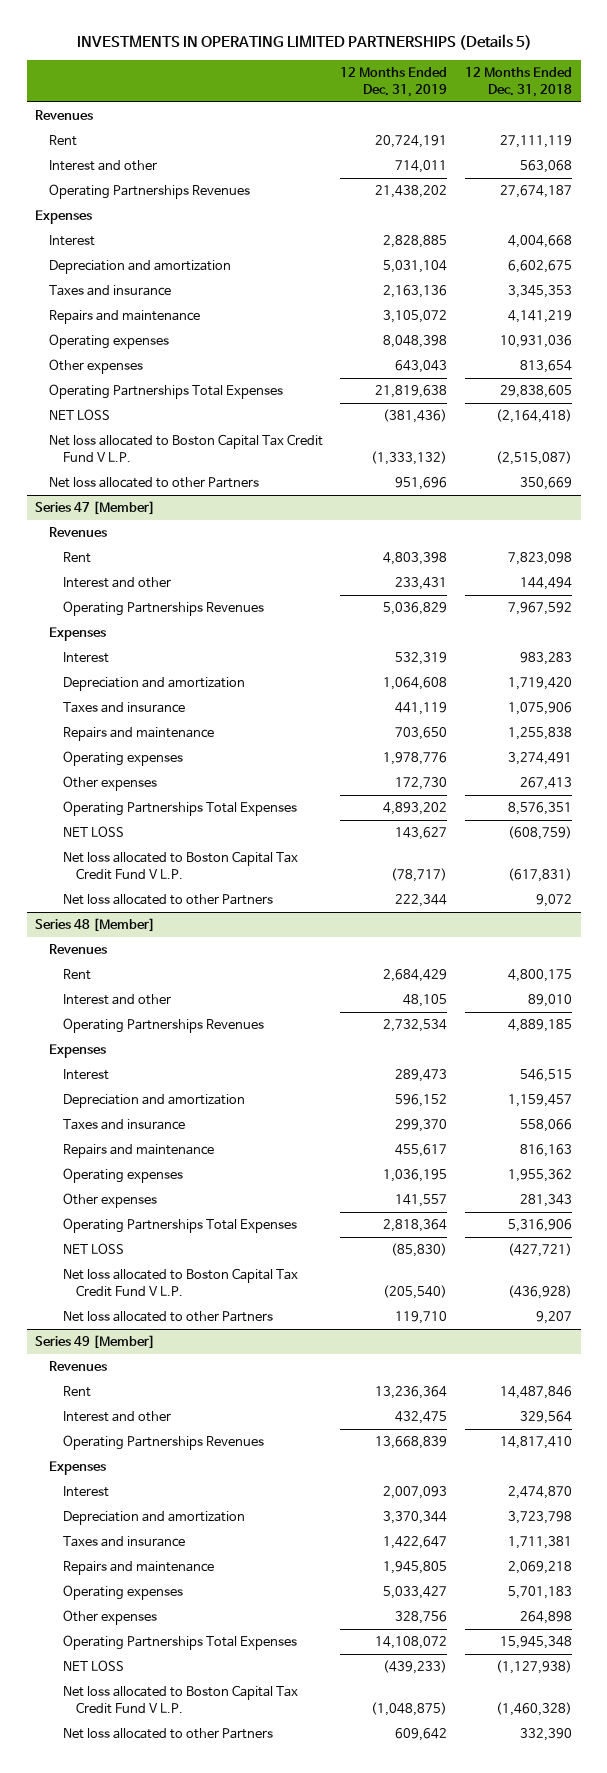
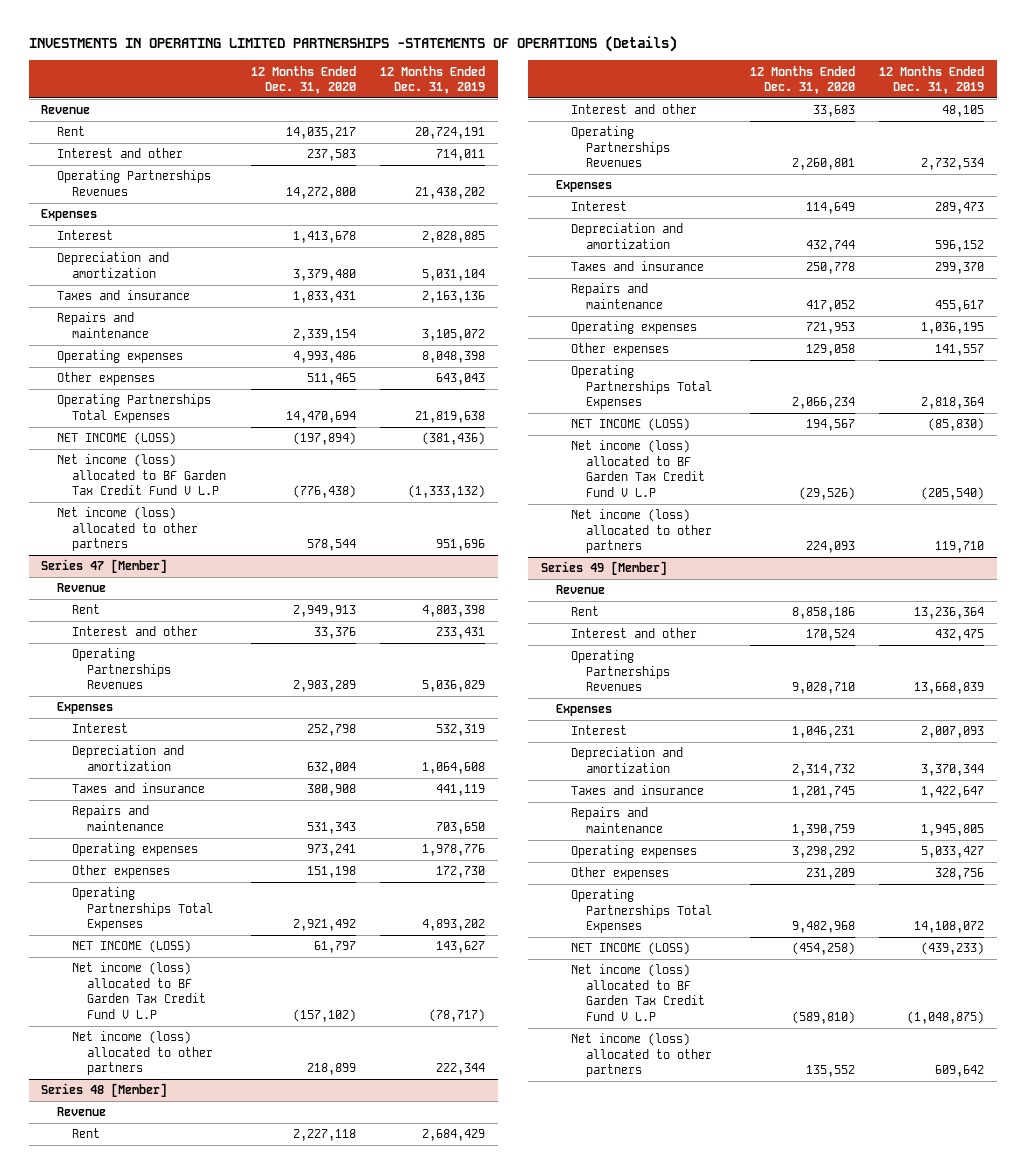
- INVESTMENTS IN OPERATING LIMITED PARTNERSHIPS (Details 5)
+ INVESTMENTS IN OPERATING LIMITED PARTNERSHIPS -STATEMENTS OF OPERATIONS (Details)
- | 12 Months Ended Dec. 31, 2019 | 12 Months Ended Dec. 31, 2018
+ | 12 Months Ended Dec. 31, 2020 | 12 Months Ended Dec. 31, 2019
- Revenues
+ Revenue
- NET LOSS | (381,436) | (2,164,418)
- Net loss allocated to Boston Capital Tax Credit Fund V L.P. | (1,333,132) | (2,515,087)
- Net loss allocated to other Partners | 951,696 | 350,669
+ NET INCOME (LOSS) | (197,894) | (381,436)
+ Net income (loss) allocated to BF Garden Tax Credit Fund V L.P | (776,438) | (1,333,132)
+ Net income (loss) allocated to other partners | 578,544 | 951,696
@ Series 47 [Member]
- Revenues
+ Revenue
- NET LOSS | 143,627 | (608,759)
- Net loss allocated to Boston Capital Tax Credit Fund V L.P. | (78,717) | (617,831)
- Net loss allocated to other Partners | 222,344 | 9,072
+ NET INCOME (LOSS) | 61,797 | 143,627
+ Net income (loss) allocated to BF Garden Tax Credit Fund V L.P | (157,102) | (78,717)
+ Net income (loss) allocated to other partners | 218,899 | 222,344
@ Series 48 [Member]
- Revenues
+ Revenue
- NET LOSS | (85,830) | (427,721)
- Net loss allocated to Boston Capital Tax Credit Fund V L.P. | (205,540) | (436,928)
- Net loss allocated to other Partners | 119,710 | 9,207
+ NET INCOME (LOSS) | 194,567 | (85,830)
+ Net income (loss) allocated to BF Garden Tax Credit Fund V L.P | (29,526) | (205,540)
+ Net income (loss) allocated to other partners | 224,093 | 119,710
@ Series 49 [Member]
- Revenues
+ Revenue
- NET LOSS | (439,233) | (1,127,938)
- Net loss allocated to Boston Capital Tax Credit Fund V L.P. | (1,048,875) | (1,460,328)
- Net loss allocated to other Partners | 609,642 | 332,390
+ NET INCOME (LOSS) | (454,258) | (439,233)
+ Net income (loss) allocated to BF Garden Tax Credit Fund V L.P | (589,810) | (1,048,875)
+ Net income (loss) allocated to other partners | 135,552 | 609,642

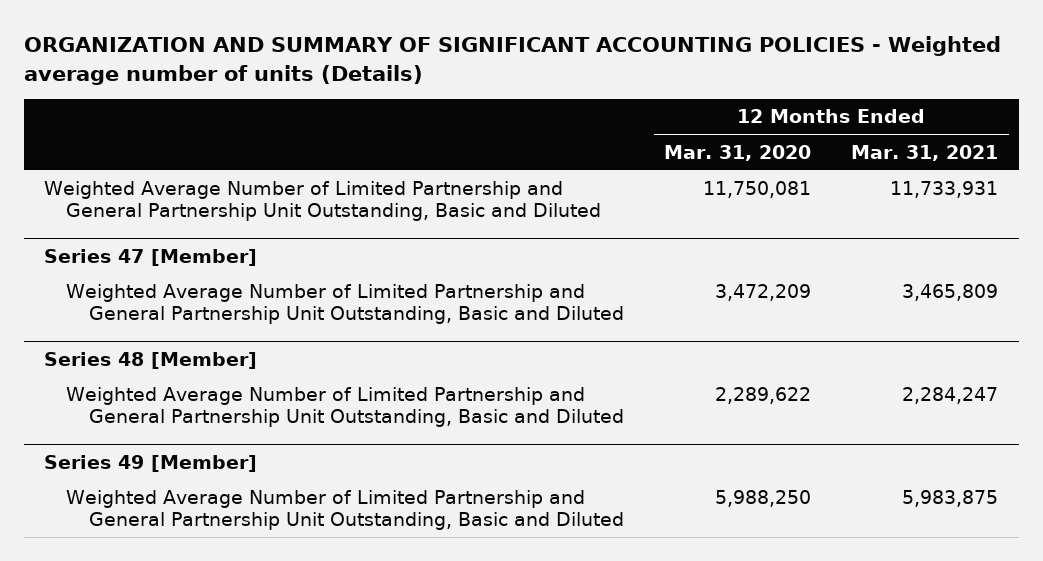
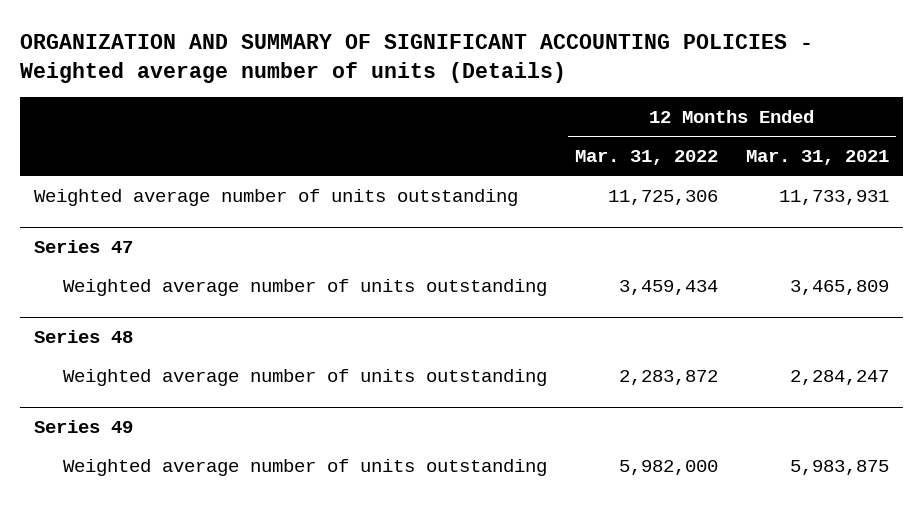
- | 12 Months Ended Mar. 31, 2020 | 12 Months Ended Mar. 31, 2021
+ | 12 Months Ended Mar. 31, 2022 | 12 Months Ended Mar. 31, 2021
- Weighted Average Number of Limited Partnership and General Partnership Unit Outstanding, Basic and Diluted | 11,750,081 | 11,733,931
- Series 47 [Member]
- Weighted Average Number of Limited Partnership and General Partnership Unit Outstanding, Basic and Diluted | 3,472,209 | 3,465,809
- Series 48 [Member]
- Weighted Average Number of Limited Partnership and General Partnership Unit Outstanding, Basic and Diluted | 2,289,622 | 2,284,247
- Series 49 [Member]
- Weighted Average Number of Limited Partnership and General Partnership Unit Outstanding, Basic and Diluted | 5,988,250 | 5,983,875
+ Weighted average number of units outstanding | 11,725,306 | 11,733,931
+ Series 47
+ Weighted average number of units outstanding | 3,459,434 | 3,465,809
+ Series 48
+ Weighted average number of units outstanding | 2,283,872 | 2,284,247
+ Series 49
+ Weighted average number of units outstanding | 5,982,000 | 5,983,875

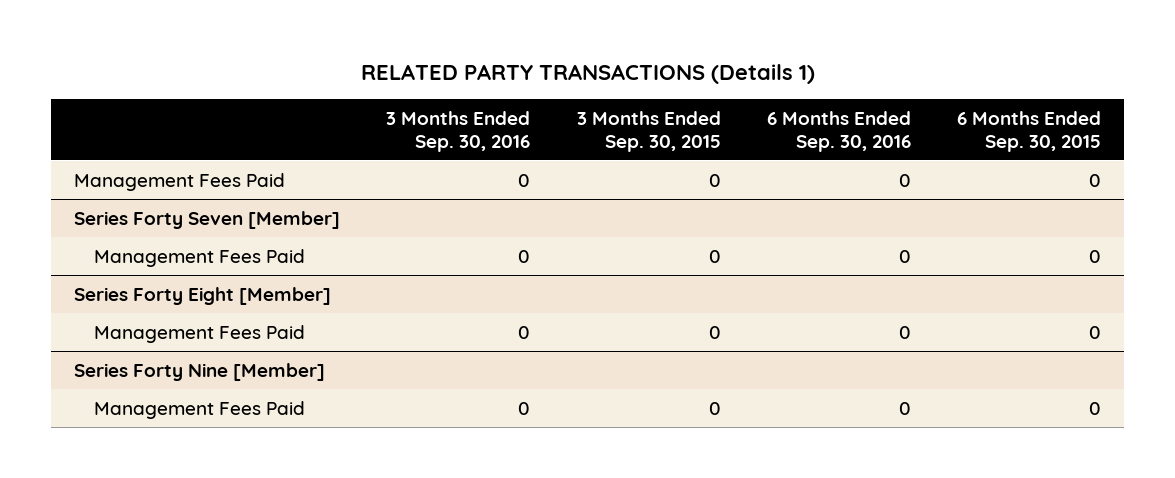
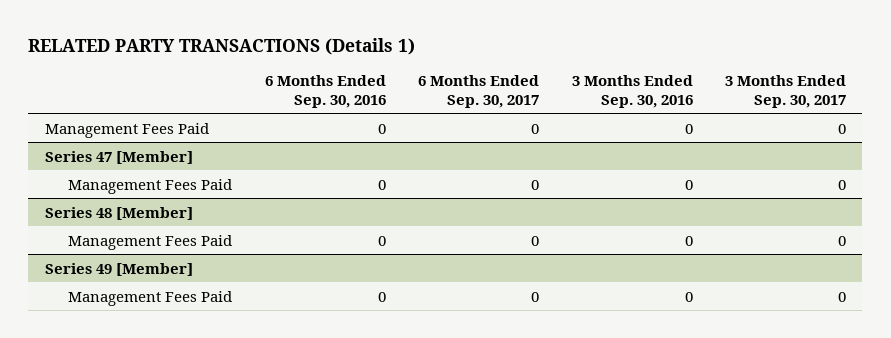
- | 3 Months Ended Sep. 30, 2016 | 3 Months Ended Sep. 30, 2015 | 6 Months Ended Sep. 30, 2016 | 6 Months Ended Sep. 30, 2015
+ | 6 Months Ended Sep. 30, 2016 | 6 Months Ended Sep. 30, 2017 | 3 Months Ended Sep. 30, 2016 | 3 Months Ended Sep. 30, 2017
- Series Forty Seven [Member]
+ Series 47 [Member]
- Series Forty Eight [Member]
+ Series 48 [Member]
- Series Forty Nine [Member]
+ Series 49 [Member]

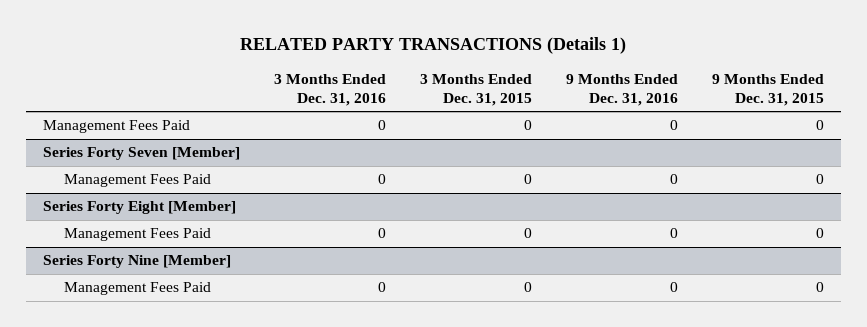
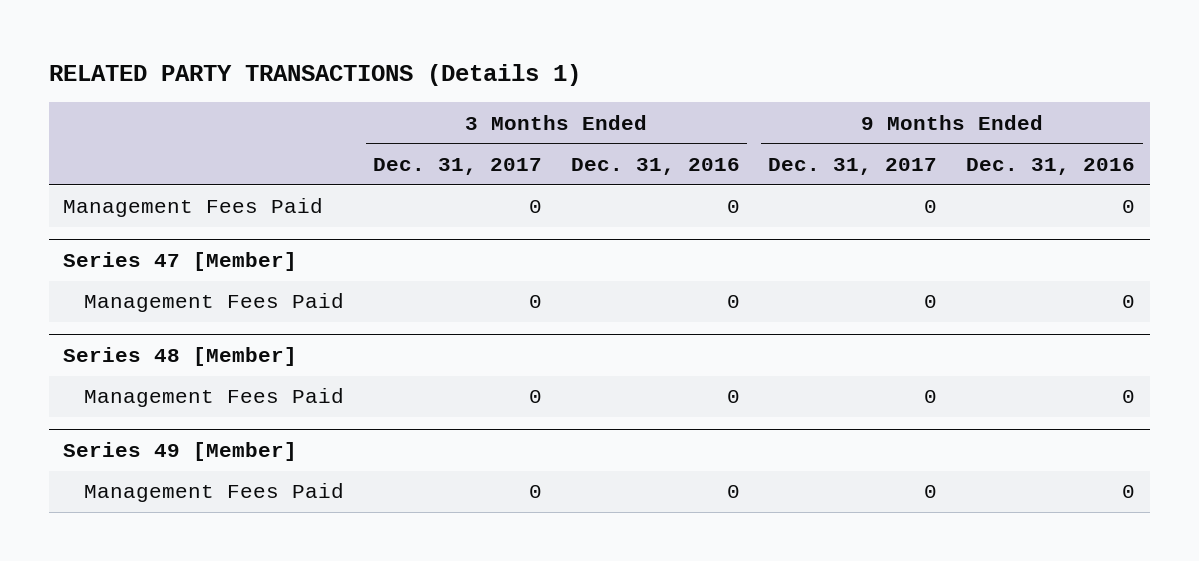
- | 3 Months Ended Dec. 31, 2016 | 3 Months Ended Dec. 31, 2015 | 9 Months Ended Dec. 31, 2016 | 9 Months Ended Dec. 31, 2015
+ | 3 Months Ended Dec. 31, 2017 | 3 Months Ended Dec. 31, 2016 | 9 Months Ended Dec. 31, 2017 | 9 Months Ended Dec. 31, 2016
- Series Forty Seven [Member]
+ Series 47 [Member]
- Series Forty Eight [Member]
+ Series 48 [Member]
- Series Forty Nine [Member]
+ Series 49 [Member]

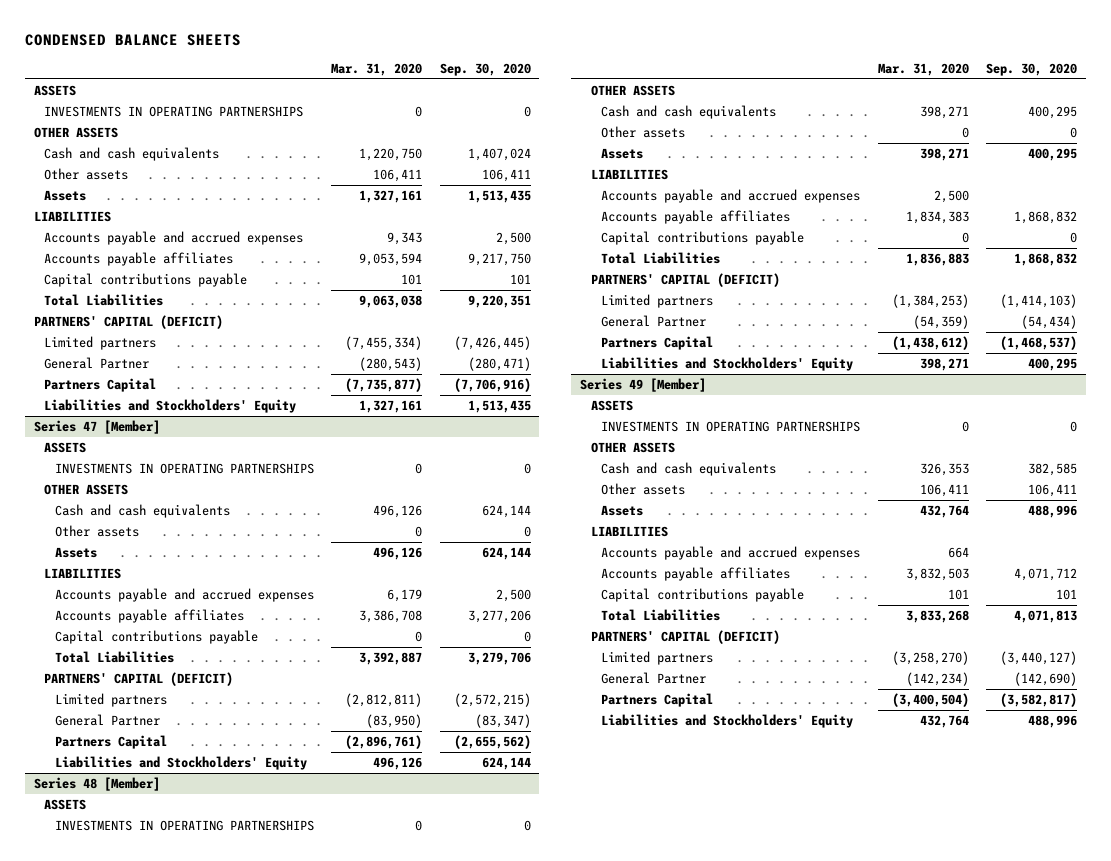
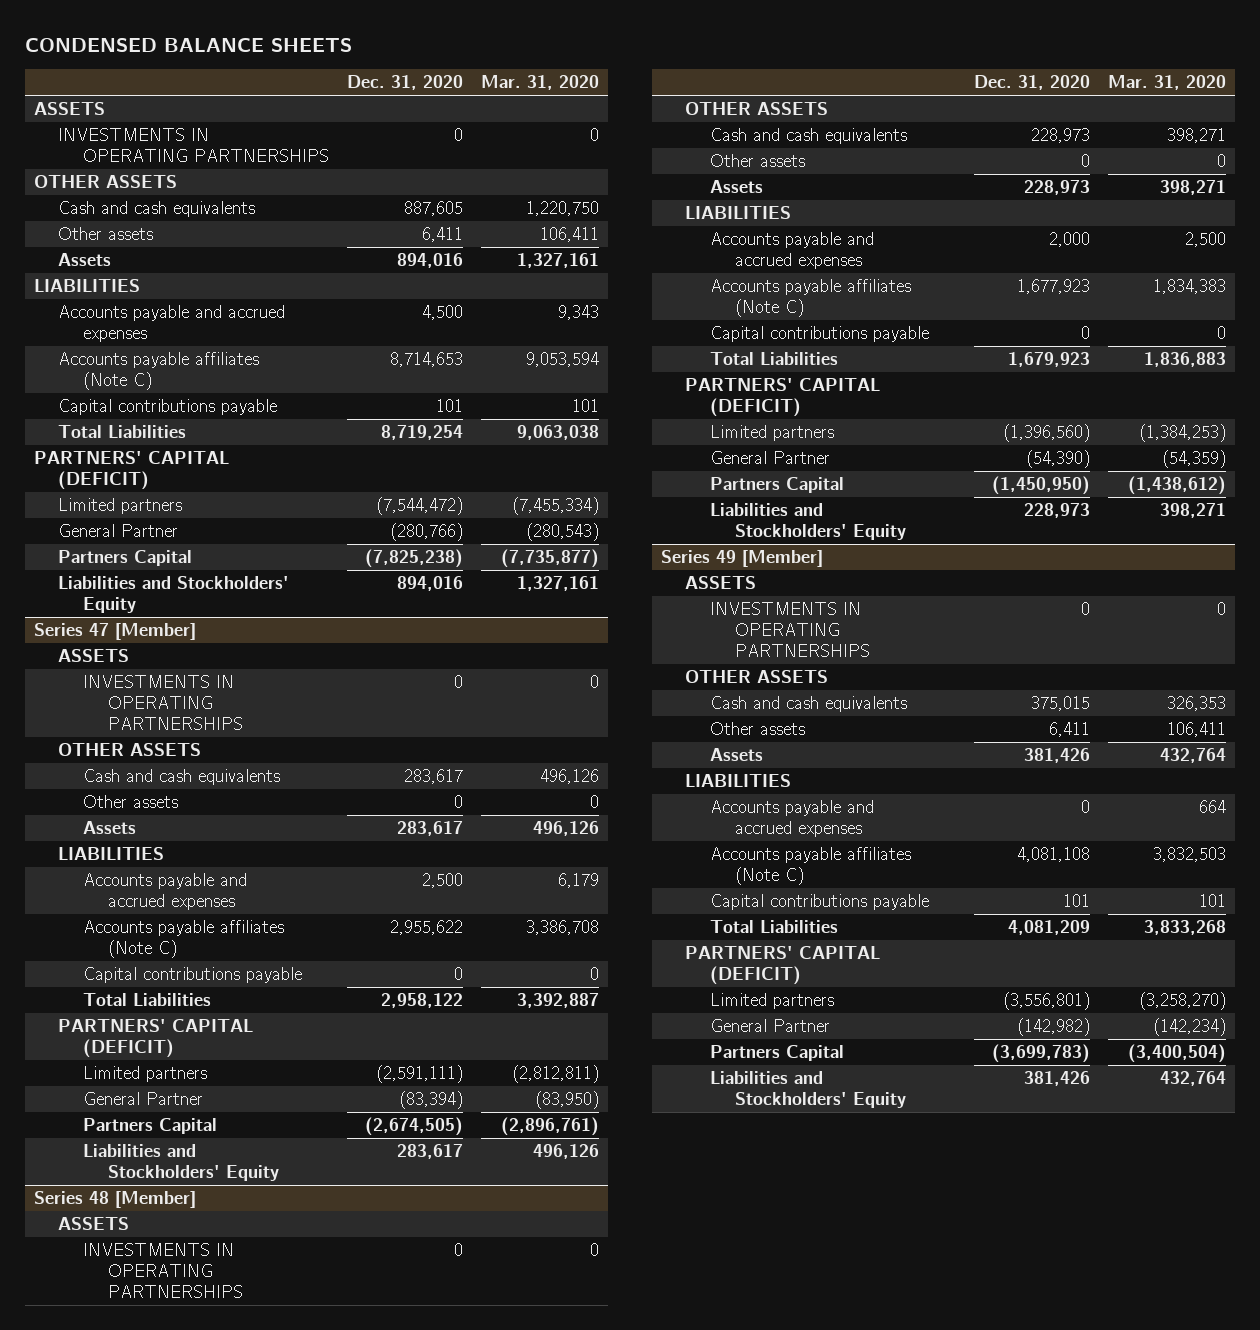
- | Mar. 31, 2020 | Sep. 30, 2020
+ | Dec. 31, 2020 | Mar. 31, 2020
- Accounts payable affiliates | 9,053,594 | 9,217,750
+ Accounts payable affiliates (Note C) | 8,714,653 | 9,053,594
@ Series 47 [Member]
- Accounts payable affiliates | 3,386,708 | 3,277,206
+ Accounts payable affiliates (Note C) | 2,955,622 | 3,386,708
@ Series 48 [Member]
- Accounts payable affiliates | 1,834,383 | 1,868,832
+ Accounts payable affiliates (Note C) | 1,677,923 | 1,834,383
@ Series 49 [Member]
- Accounts payable affiliates | 3,832,503 | 4,071,712
+ Accounts payable affiliates (Note C) | 4,081,108 | 3,832,503

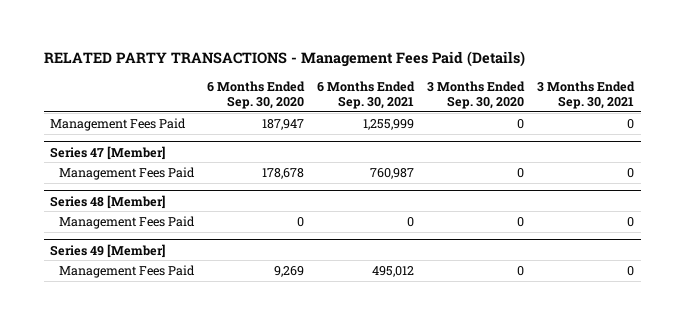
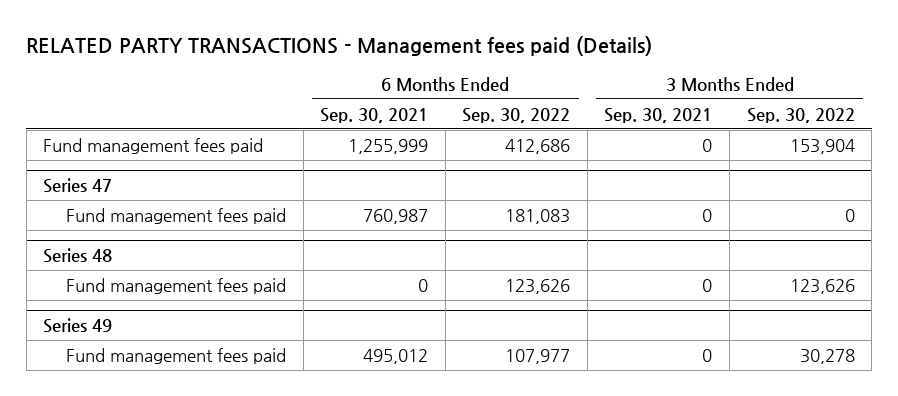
- RELATED PARTY TRANSACTIONS - Management Fees Paid (Details)
+ RELATED PARTY TRANSACTIONS - Management fees paid (Details)
- | 6 Months Ended Sep. 30, 2020 | 6 Months Ended Sep. 30, 2021 | 3 Months Ended Sep. 30, 2020 | 3 Months Ended Sep. 30, 2021
+ | 6 Months Ended Sep. 30, 2021 | 6 Months Ended Sep. 30, 2022 | 3 Months Ended Sep. 30, 2021 | 3 Months Ended Sep. 30, 2022
- Management Fees Paid | 187,947 | 1,255,999 | 0 | 0
- Series 47 [Member]
- Management Fees Paid | 178,678 | 760,987 | 0 | 0
- Series 48 [Member]
- Management Fees Paid | 0 | 0 | 0 | 0
- Series 49 [Member]
- Management Fees Paid | 9,269 | 495,012 | 0 | 0
+ Fund management fees paid | 1,255,999 | 412,686 | 0 | 153,904
+ Series 47
+ Fund management fees paid | 760,987 | 181,083 | 0 | 0
+ Series 48
+ Fund management fees paid | 0 | 123,626 | 0 | 123,626
+ Series 49
+ Fund management fees paid | 495,012 | 107,977 | 0 | 30,278

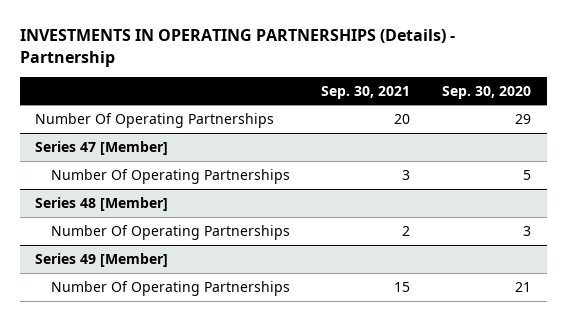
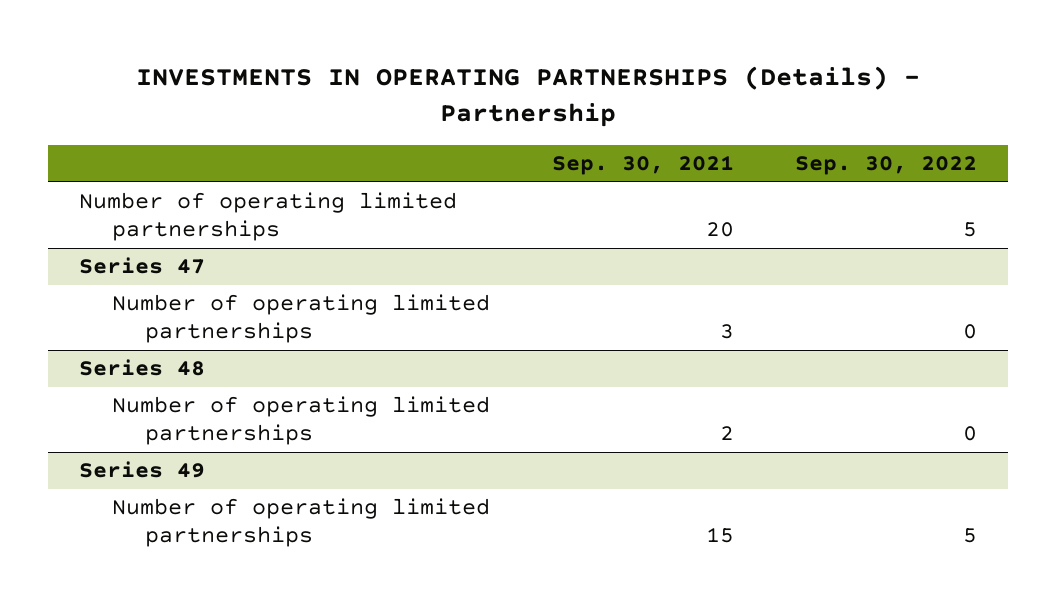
- | Sep. 30, 2021 | Sep. 30, 2020
+ | Sep. 30, 2021 | Sep. 30, 2022
- Number Of Operating Partnerships | 20 | 29
- Series 47 [Member]
- Number Of Operating Partnerships | 3 | 5
- Series 48 [Member]
- Number Of Operating Partnerships | 2 | 3
- Series 49 [Member]
- Number Of Operating Partnerships | 15 | 21
+ Number of operating limited partnerships | 20 | 5
+ Series 47
+ Number of operating limited partnerships | 3 | 0
+ Series 48
+ Number of operating limited partnerships | 2 | 0
+ Series 49
+ Number of operating limited partnerships | 15 | 5

